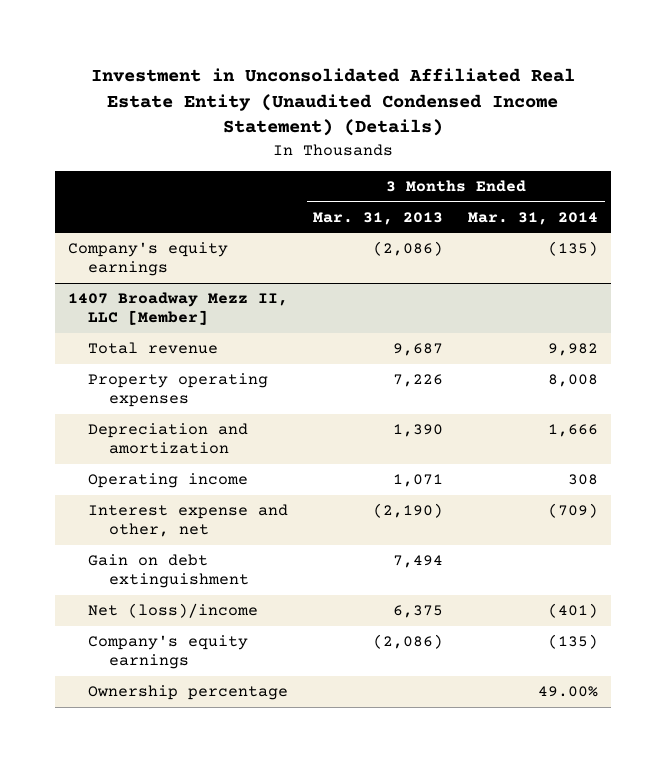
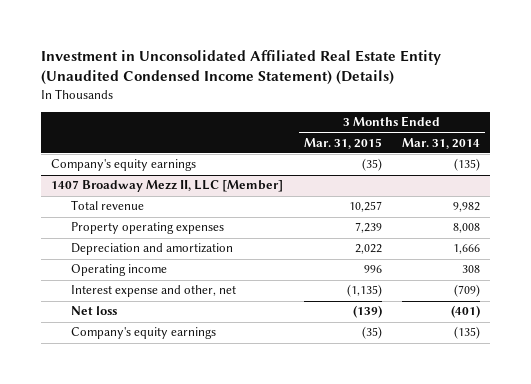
- | 3 Months Ended Mar. 31, 2013 | 3 Months Ended Mar. 31, 2014
+ | 3 Months Ended Mar. 31, 2015 | 3 Months Ended Mar. 31, 2014
@ 1407 Broadway Mezz II, LLC [Member]
- Gain on debt extinguishment | 7,494 |
- Net (loss)/income | 6,375 | (401)
+ Net loss | (139) | (401)
- Ownership percentage | | 49.00%

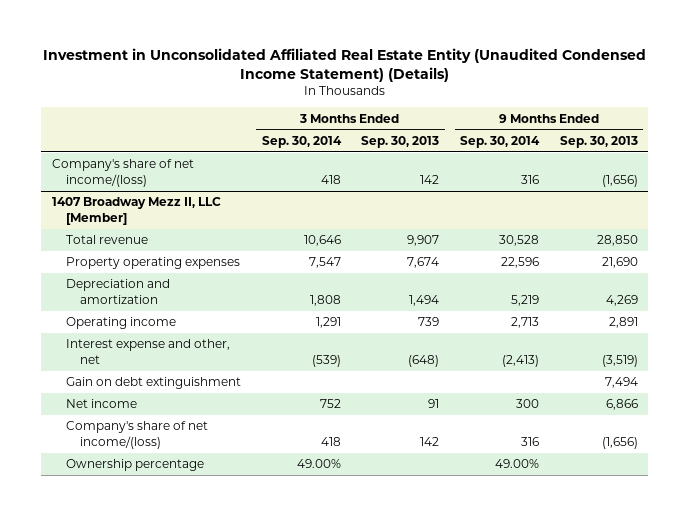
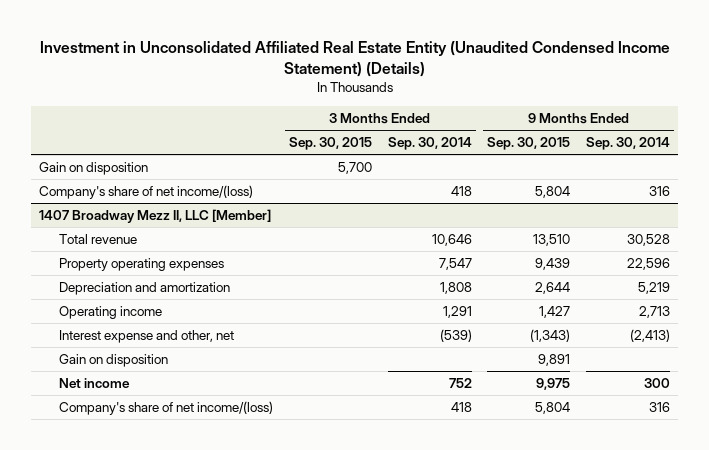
- | 3 Months Ended Sep. 30, 2014 | 3 Months Ended Sep. 30, 2013 | 9 Months Ended Sep. 30, 2014 | 9 Months Ended Sep. 30, 2013
+ | 3 Months Ended Sep. 30, 2015 | 3 Months Ended Sep. 30, 2014 | 9 Months Ended Sep. 30, 2015 | 9 Months Ended Sep. 30, 2014
+ Gain on disposition | 5,700 | | |
@ 1407 Broadway Mezz II, LLC [Member]
- Gain on debt extinguishment | | | | 7,494
+ Gain on disposition | | | 9,891 |
- Ownership percentage | 49.00% | | 49.00% |

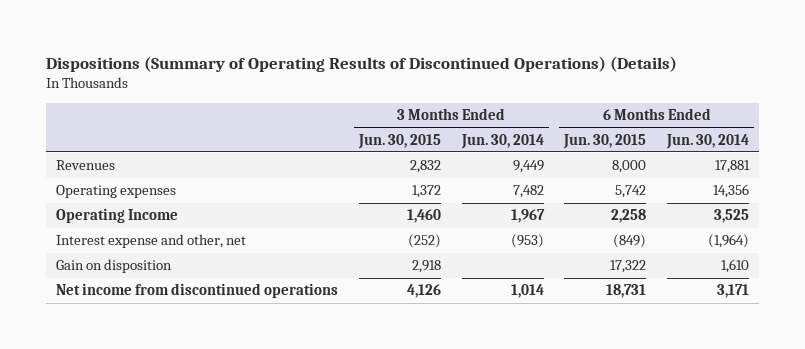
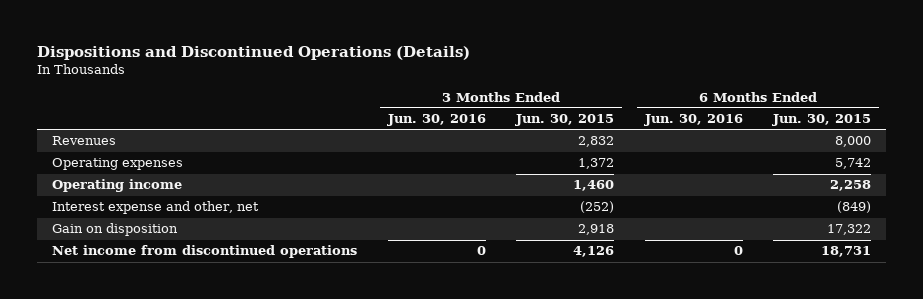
- Dispositions (Summary of Operating Results of Discontinued Operations) (Details)
+ Dispositions and Discontinued Operations (Details)
- | 3 Months Ended Jun. 30, 2015 | 3 Months Ended Jun. 30, 2014 | 6 Months Ended Jun. 30, 2015 | 6 Months Ended Jun. 30, 2014
+ | 3 Months Ended Jun. 30, 2016 | 3 Months Ended Jun. 30, 2015 | 6 Months Ended Jun. 30, 2016 | 6 Months Ended Jun. 30, 2015
- Operating Income | 1,460 | 1,967 | 2,258 | 3,525
+ Operating income | | 1,460 | | 2,258

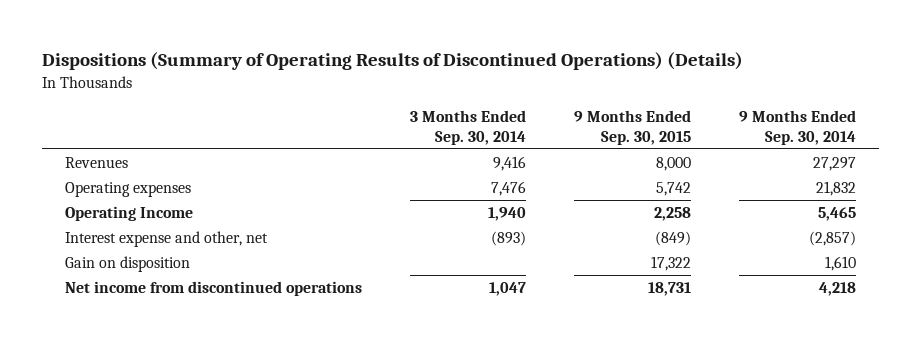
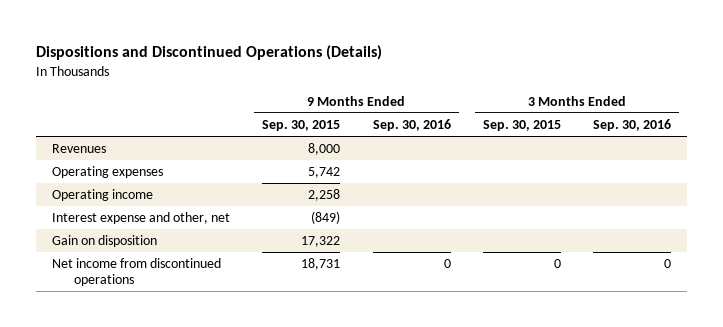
- Dispositions (Summary of Operating Results of Discontinued Operations) (Details)
+ Dispositions and Discontinued Operations (Details)
- | 3 Months Ended Sep. 30, 2014 | 9 Months Ended Sep. 30, 2015 | 9 Months Ended Sep. 30, 2014
+ | 9 Months Ended Sep. 30, 2015 | 9 Months Ended Sep. 30, 2016 | 3 Months Ended Sep. 30, 2015 | 3 Months Ended Sep. 30, 2016
- Operating Income | 1,940 | 2,258 | 5,465
+ Operating income | 2,258 | | |

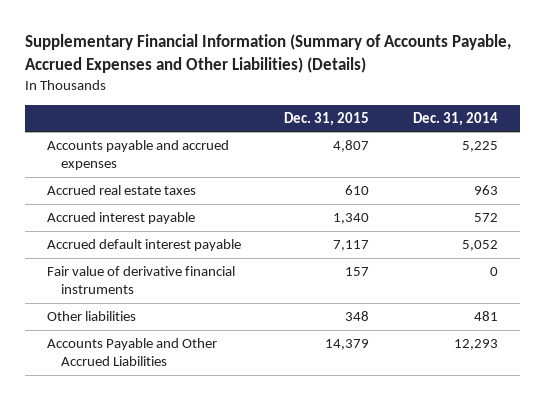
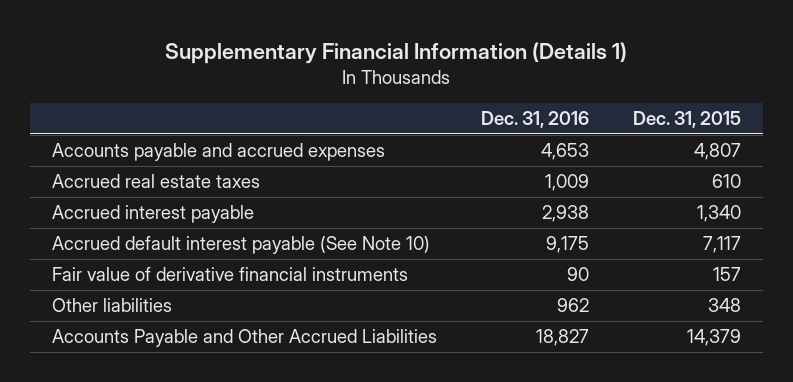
- Supplementary Financial Information (Summary of Accounts Payable, Accrued Expenses and Other Liabilities) (Details)
+ Supplementary Financial Information (Details 1)
- | Dec. 31, 2015 | Dec. 31, 2014
+ | Dec. 31, 2016 | Dec. 31, 2015
- Accrued default interest payable | 7,117 | 5,052
+ Accrued default interest payable (See Note 10) | 9,175 | 7,117

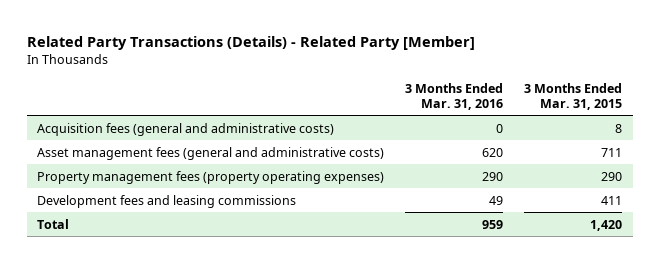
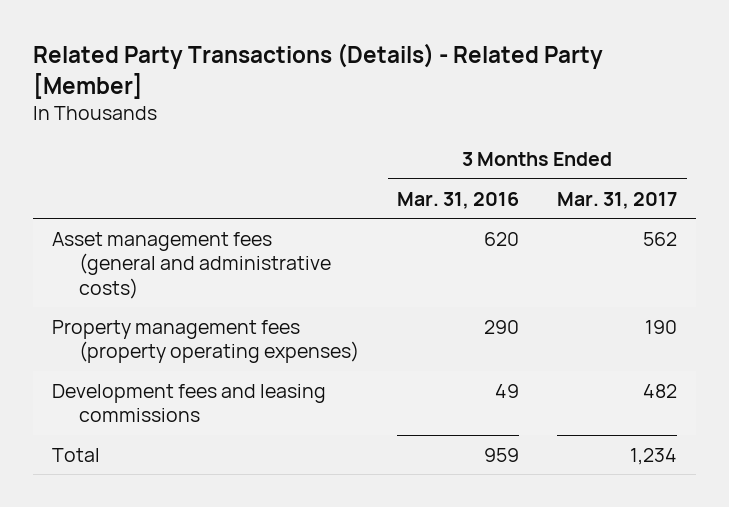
- | 3 Months Ended Mar. 31, 2016 | 3 Months Ended Mar. 31, 2015
+ | 3 Months Ended Mar. 31, 2016 | 3 Months Ended Mar. 31, 2017
- Acquisition fees (general and administrative costs) | 0 | 8

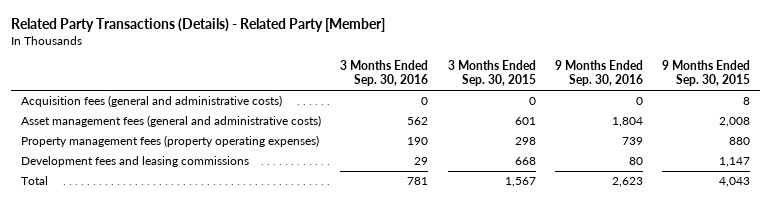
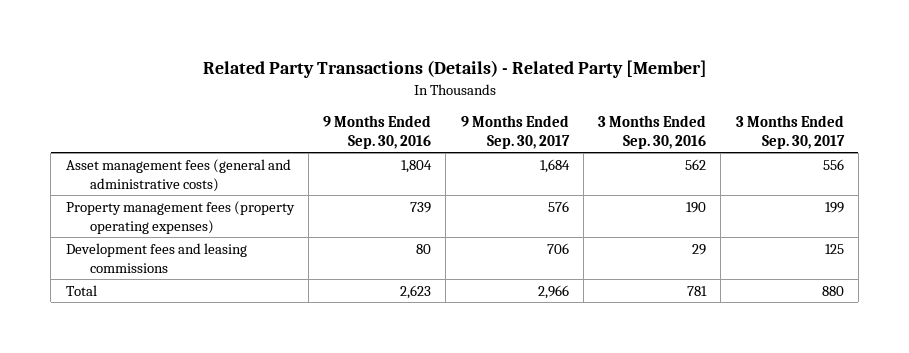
- | 3 Months Ended Sep. 30, 2016 | 3 Months Ended Sep. 30, 2015 | 9 Months Ended Sep. 30, 2016 | 9 Months Ended Sep. 30, 2015
+ | 9 Months Ended Sep. 30, 2016 | 9 Months Ended Sep. 30, 2017 | 3 Months Ended Sep. 30, 2016 | 3 Months Ended Sep. 30, 2017
- Acquisition fees (general and administrative costs) | 0 | 0 | 0 | 8

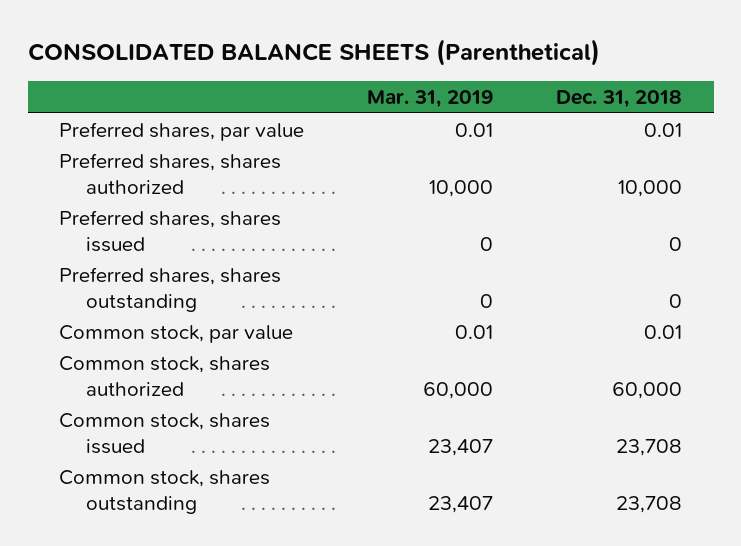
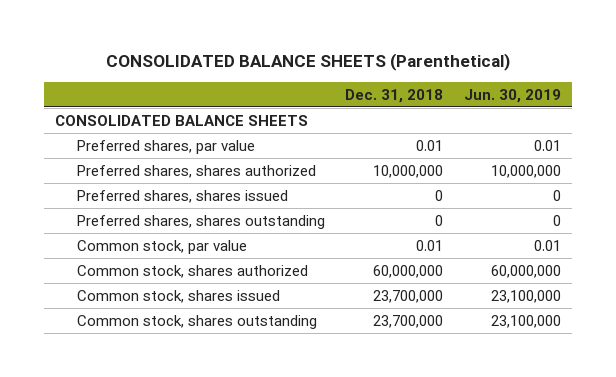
- | Mar. 31, 2019 | Dec. 31, 2018
+ | Dec. 31, 2018 | Jun. 30, 2019
+ CONSOLIDATED BALANCE SHEETS
- Preferred shares, shares authorized | 10,000 | 10,000
+ Preferred shares, shares authorized | 10,000,000 | 10,000,000
- Common stock, shares authorized | 60,000 | 60,000
- Common stock, shares issued | 23,407 | 23,708
- Common stock, shares outstanding | 23,407 | 23,708
+ Common stock, shares authorized | 60,000,000 | 60,000,000
+ Common stock, shares issued | 23,700,000 | 23,100,000
+ Common stock, shares outstanding | 23,700,000 | 23,100,000

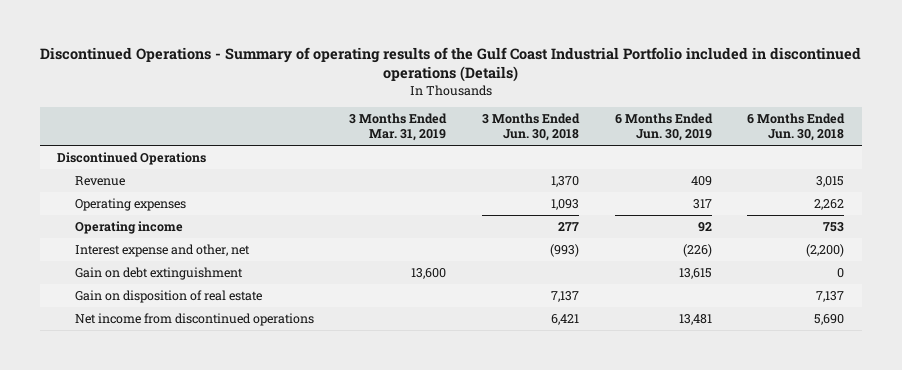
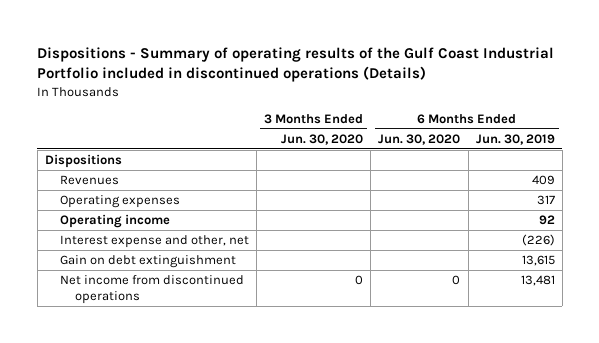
- Discontinued Operations - Summary of operating results of the Gulf Coast Industrial Portfolio included in discontinued operations (Details)
+ Dispositions - Summary of operating results of the Gulf Coast Industrial Portfolio included in discontinued operations (Details)
- | 3 Months Ended Mar. 31, 2019 | 3 Months Ended Jun. 30, 2018 | 6 Months Ended Jun. 30, 2019 | 6 Months Ended Jun. 30, 2018
+ | 3 Months Ended Jun. 30, 2020 | 6 Months Ended Jun. 30, 2020 | 6 Months Ended Jun. 30, 2019
- Discontinued Operations
- Revenue | | 1,370 | 409 | 3,015
+ Dispositions
+ Revenues | | | 409
- Gain on disposition of real estate | | 7,137 | | 7,137

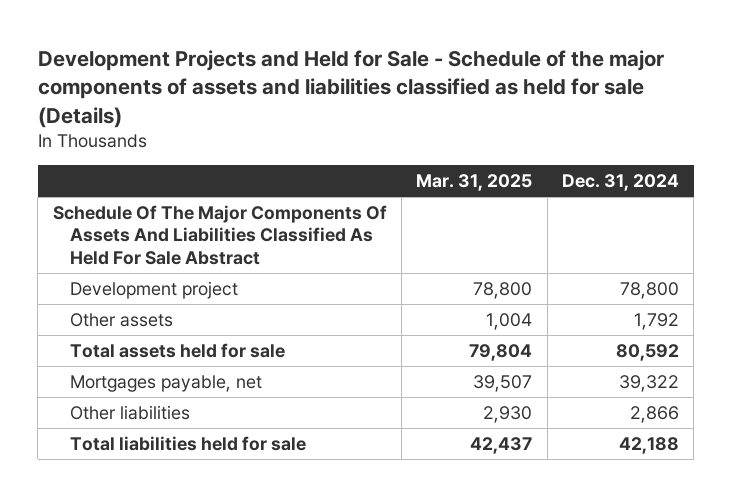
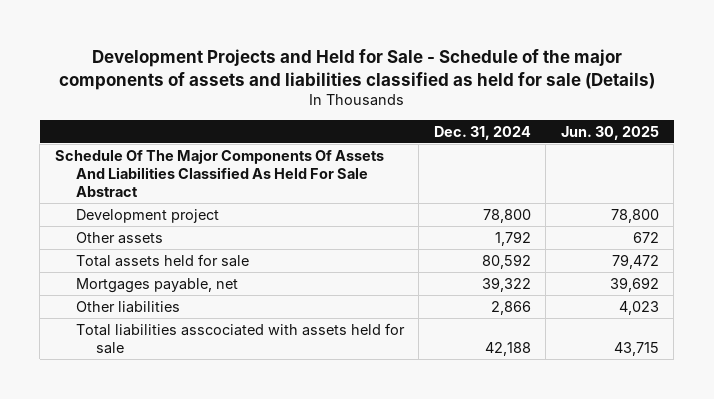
- | Mar. 31, 2025 | Dec. 31, 2024
+ | Dec. 31, 2024 | Jun. 30, 2025
- Total liabilities held for sale | 42,437 | 42,188
+ Total liabilities asscociated with assets held for sale | 42,188 | 43,715

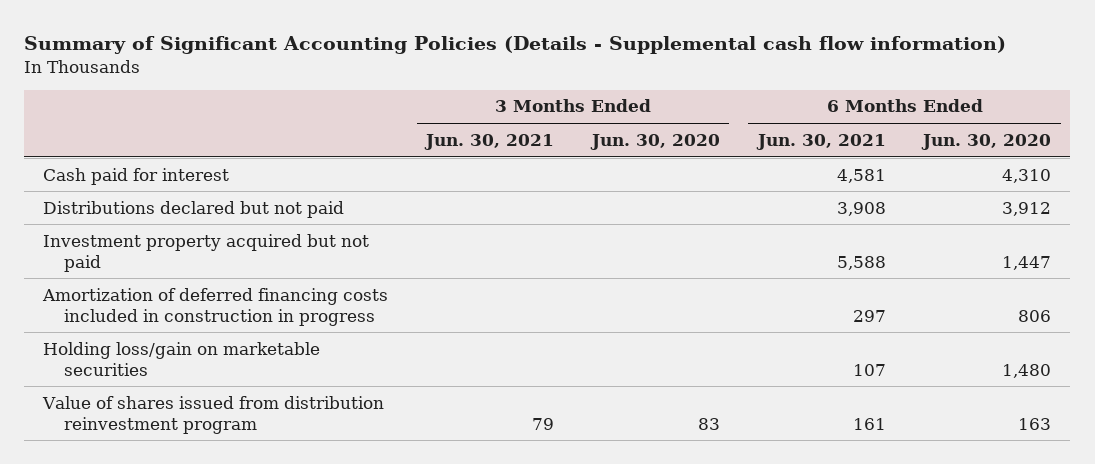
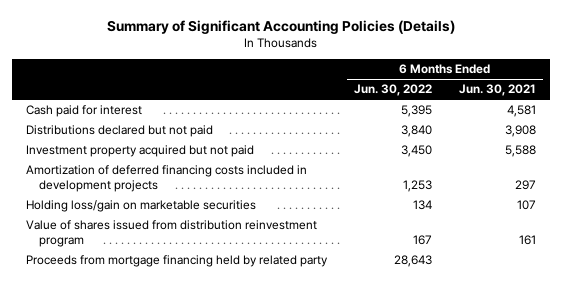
- Summary of Significant Accounting Policies (Details - Supplemental cash flow information)
+ Summary of Significant Accounting Policies (Details)
- | 3 Months Ended Jun. 30, 2021 | 3 Months Ended Jun. 30, 2020 | 6 Months Ended Jun. 30, 2021 | 6 Months Ended Jun. 30, 2020
+ | 6 Months Ended Jun. 30, 2022 | 6 Months Ended Jun. 30, 2021
- Amortization of deferred financing costs included in construction in progress | | | 297 | 806
+ Amortization of deferred financing costs included in development projects | 1,253 | 297
+ Proceeds from mortgage financing held by related party | 28,643 |

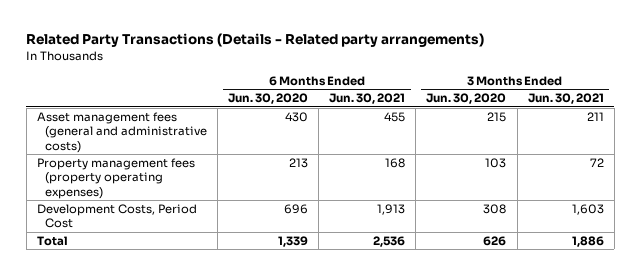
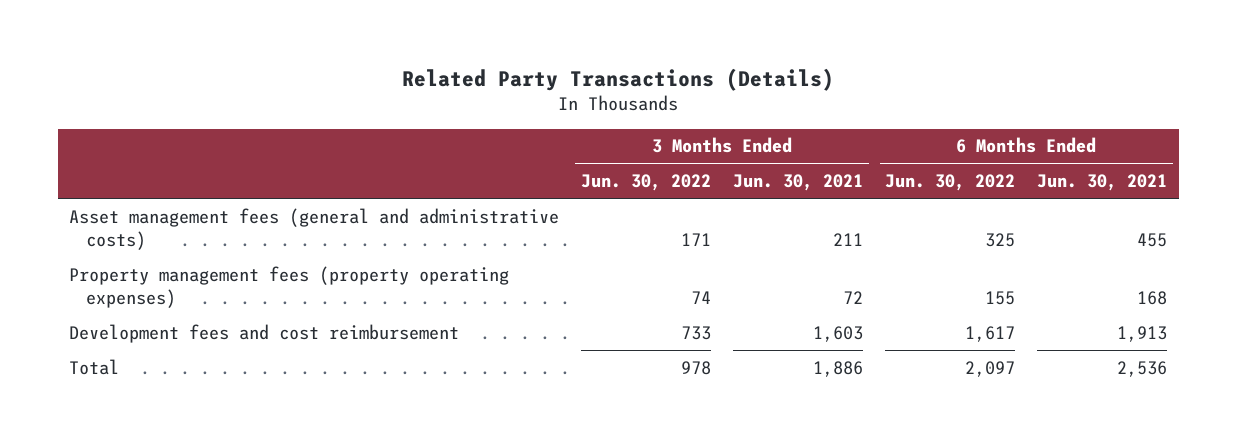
- Related Party Transactions (Details - Related party arrangements)
+ Related Party Transactions (Details)
- | 6 Months Ended Jun. 30, 2020 | 6 Months Ended Jun. 30, 2021 | 3 Months Ended Jun. 30, 2020 | 3 Months Ended Jun. 30, 2021
+ | 3 Months Ended Jun. 30, 2022 | 3 Months Ended Jun. 30, 2021 | 6 Months Ended Jun. 30, 2022 | 6 Months Ended Jun. 30, 2021
- Development Costs, Period Cost | 696 | 1,913 | 308 | 1,603
+ Development fees and cost reimbursement | 733 | 1,603 | 1,617 | 1,913

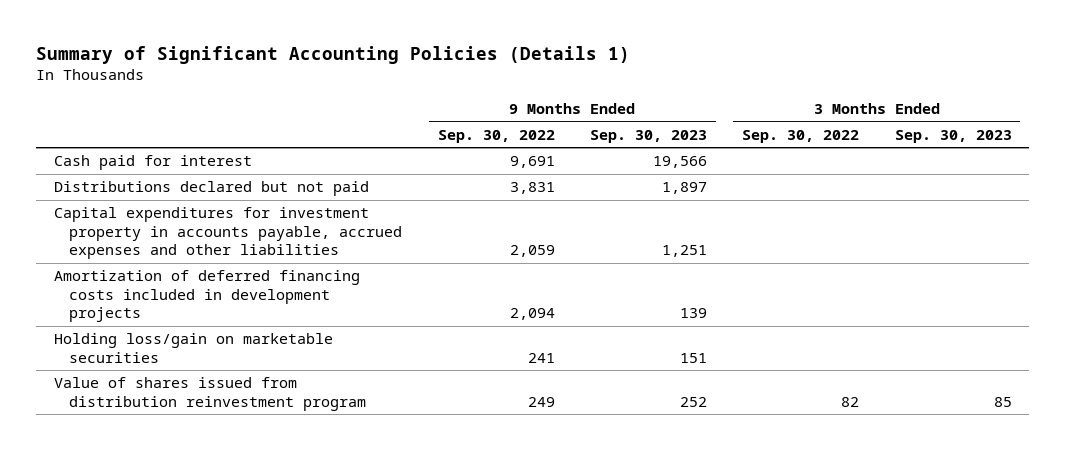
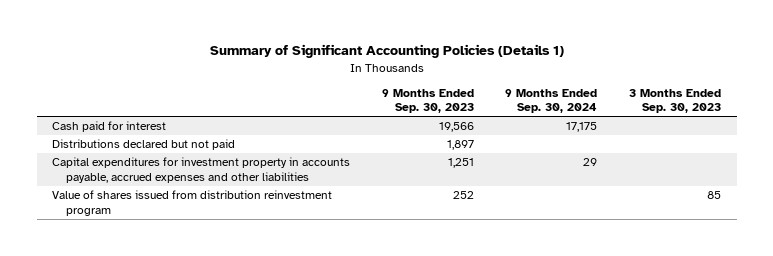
- | 9 Months Ended Sep. 30, 2022 | 9 Months Ended Sep. 30, 2023 | 3 Months Ended Sep. 30, 2022 | 3 Months Ended Sep. 30, 2023
+ | 9 Months Ended Sep. 30, 2023 | 9 Months Ended Sep. 30, 2024 | 3 Months Ended Sep. 30, 2023
- Amortization of deferred financing costs included in development projects | 2,094 | 139 | |
- Holding loss/gain on marketable securities | 241 | 151 | |

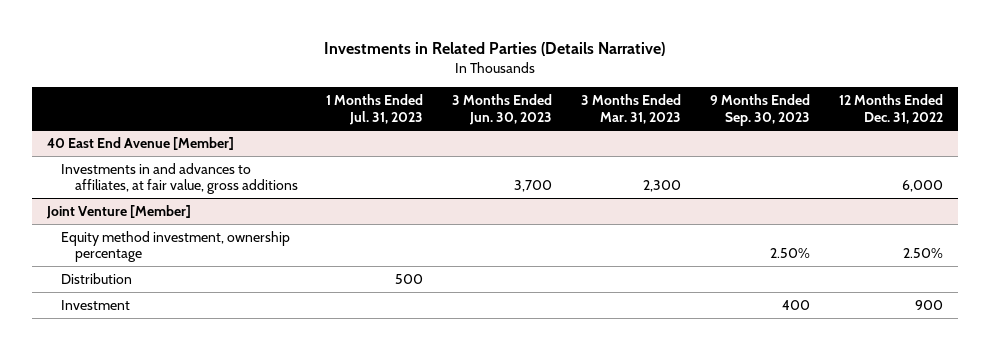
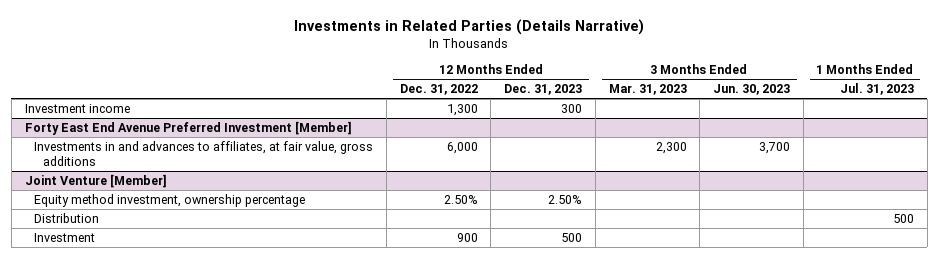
- | 1 Months Ended Jul. 31, 2023 | 3 Months Ended Jun. 30, 2023 | 3 Months Ended Mar. 31, 2023 | 9 Months Ended Sep. 30, 2023 | 12 Months Ended Dec. 31, 2022
+ | 12 Months Ended Dec. 31, 2022 | 12 Months Ended Dec. 31, 2023 | 3 Months Ended Mar. 31, 2023 | 3 Months Ended Jun. 30, 2023 | 1 Months Ended Jul. 31, 2023
- 40 East End Avenue [Member]
+ Investment income | 1,300 | 300 | | |
+ Forty East End Avenue Preferred Investment [Member]

